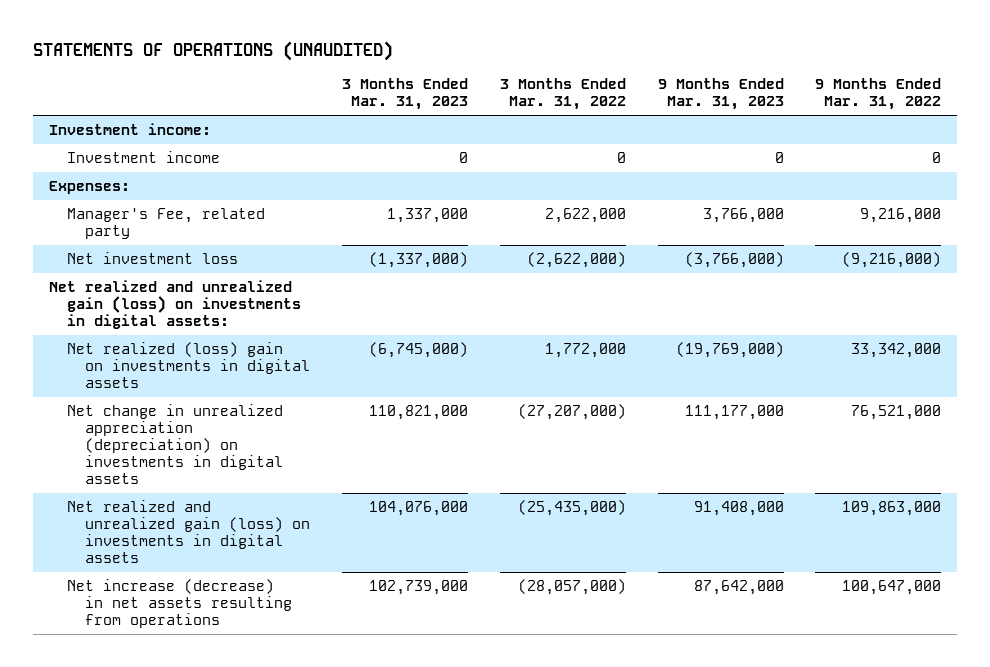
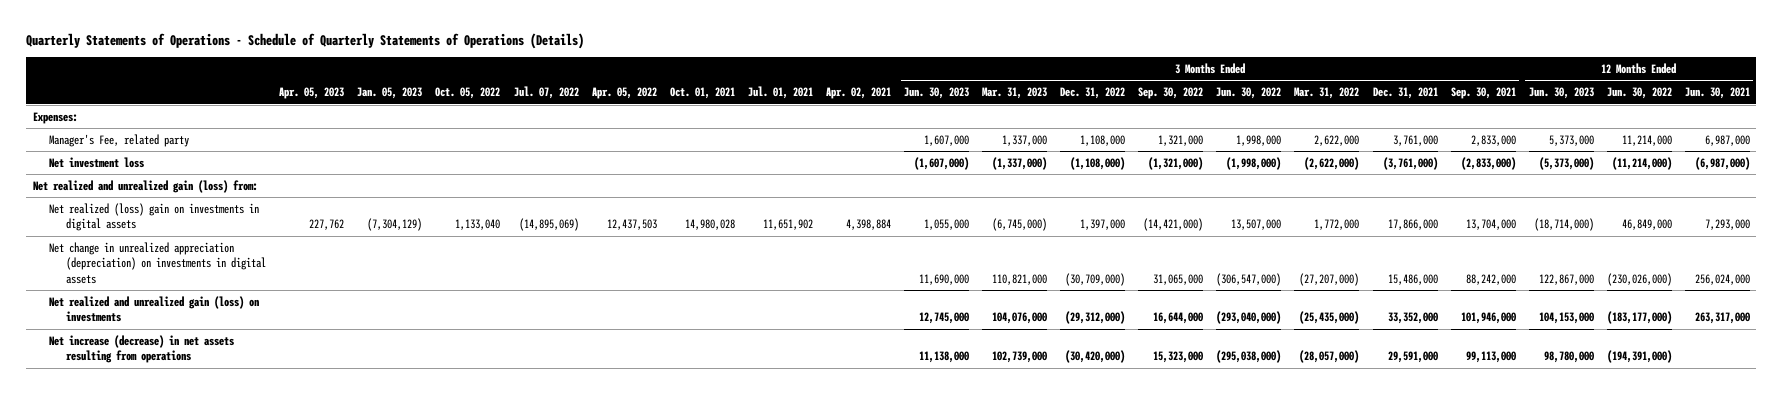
- STATEMENTS OF OPERATIONS (UNAUDITED)
+ Quarterly Statements of Operations - Schedule of Quarterly Statements of Operations (Details)
- | 3 Months Ended Mar. 31, 2023 | 3 Months Ended Mar. 31, 2022 | 9 Months Ended Mar. 31, 2023 | 9 Months Ended Mar. 31, 2022
+ | Apr. 05, 2023 | Jan. 05, 2023 | Oct. 05, 2022 | Jul. 07, 2022 | Apr. 05, 2022 | Oct. 01, 2021 | Jul. 01, 2021 | Apr. 02, 2021 | 3 Months Ended Jun. 30, 2023 | 3 Months Ended Mar. 31, 2023 | 3 Months Ended Dec. 31, 2022 | 3 Months Ended Sep. 30, 2022 | 3 Months Ended Jun. 30, 2022 | 3 Months Ended Mar. 31, 2022 | 3 Months Ended Dec. 31, 2021 | 3 Months Ended Sep. 30, 2021 | 12 Months Ended Jun. 30, 2023 | 12 Months Ended Jun. 30, 2022 | 12 Months Ended Jun. 30, 2021
- Investment income:
- Investment income | 0 | 0 | 0 | 0
- Net realized and unrealized gain (loss) on investments in digital assets:
+ Net realized and unrealized gain (loss) from:
- Net realized and unrealized gain (loss) on investments in digital assets | 104,076,000 | (25,435,000) | 91,408,000 | 109,863,000
+ Net realized and unrealized gain (loss) on investments | | | | | | | | | 12,745,000 | 104,076,000 | (29,312,000) | 16,644,000 | (293,040,000) | (25,435,000) | 33,352,000 | 101,946,000 | 104,153,000 | (183,177,000) | 263,317,000

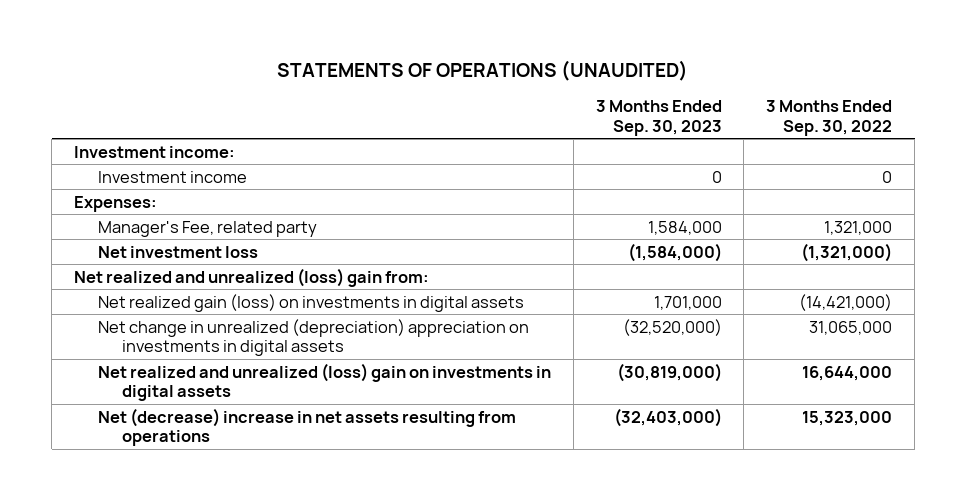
- Quarterly Statements of Operations - Schedule of Quarterly Statements of Operations (Details)
+ STATEMENTS OF OPERATIONS (UNAUDITED)
- | Apr. 05, 2023 | Jan. 05, 2023 | Oct. 05, 2022 | Jul. 07, 2022 | Apr. 05, 2022 | Oct. 01, 2021 | Jul. 01, 2021 | Apr. 02, 2021 | 3 Months Ended Jun. 30, 2023 | 3 Months Ended Mar. 31, 2023 | 3 Months Ended Dec. 31, 2022 | 3 Months Ended Sep. 30, 2022 | 3 Months Ended Jun. 30, 2022 | 3 Months Ended Mar. 31, 2022 | 3 Months Ended Dec. 31, 2021 | 3 Months Ended Sep. 30, 2021 | 12 Months Ended Jun. 30, 2023 | 12 Months Ended Jun. 30, 2022 | 12 Months Ended Jun. 30, 2021
+ | 3 Months Ended Sep. 30, 2023 | 3 Months Ended Sep. 30, 2022
+ Investment income:
+ Investment income | 0 | 0
- Net realized and unrealized gain (loss) from:
- Net realized (loss) gain on investments in digital assets | 227,762 | (7,304,129) | 1,133,040 | (14,895,069) | 12,437,503 | 14,980,028 | 11,651,902 | 4,398,884 | 1,055,000 | (6,745,000) | 1,397,000 | (14,421,000) | 13,507,000 | 1,772,000 | 17,866,000 | 13,704,000 | (18,714,000) | 46,849,000 | 7,293,000
- Net change in unrealized appreciation (depreciation) on investments in digital assets | | | | | | | | | 11,690,000 | 110,821,000 | (30,709,000) | 31,065,000 | (306,547,000) | (27,207,000) | 15,486,000 | 88,242,000 | 122,867,000 | (230,026,000) | 256,024,000
- Net realized and unrealized gain (loss) on investments | | | | | | | | | 12,745,000 | 104,076,000 | (29,312,000) | 16,644,000 | (293,040,000) | (25,435,000) | 33,352,000 | 101,946,000 | 104,153,000 | (183,177,000) | 263,317,000
- Net increase (decrease) in net assets resulting from operations | | | | | | | | | 11,138,000 | 102,739,000 | (30,420,000) | 15,323,000 | (295,038,000) | (28,057,000) | 29,591,000 | 99,113,000 | 98,780,000 | (194,391,000) |
+ Net realized and unrealized (loss) gain from:
+ Net realized gain (loss) on investments in digital assets | 1,701,000 | (14,421,000)
+ Net change in unrealized (depreciation) appreciation on investments in digital assets | (32,520,000) | 31,065,000
+ Net realized and unrealized (loss) gain on investments in digital assets | (30,819,000) | 16,644,000
+ Net (decrease) increase in net assets resulting from operations | (32,403,000) | 15,323,000

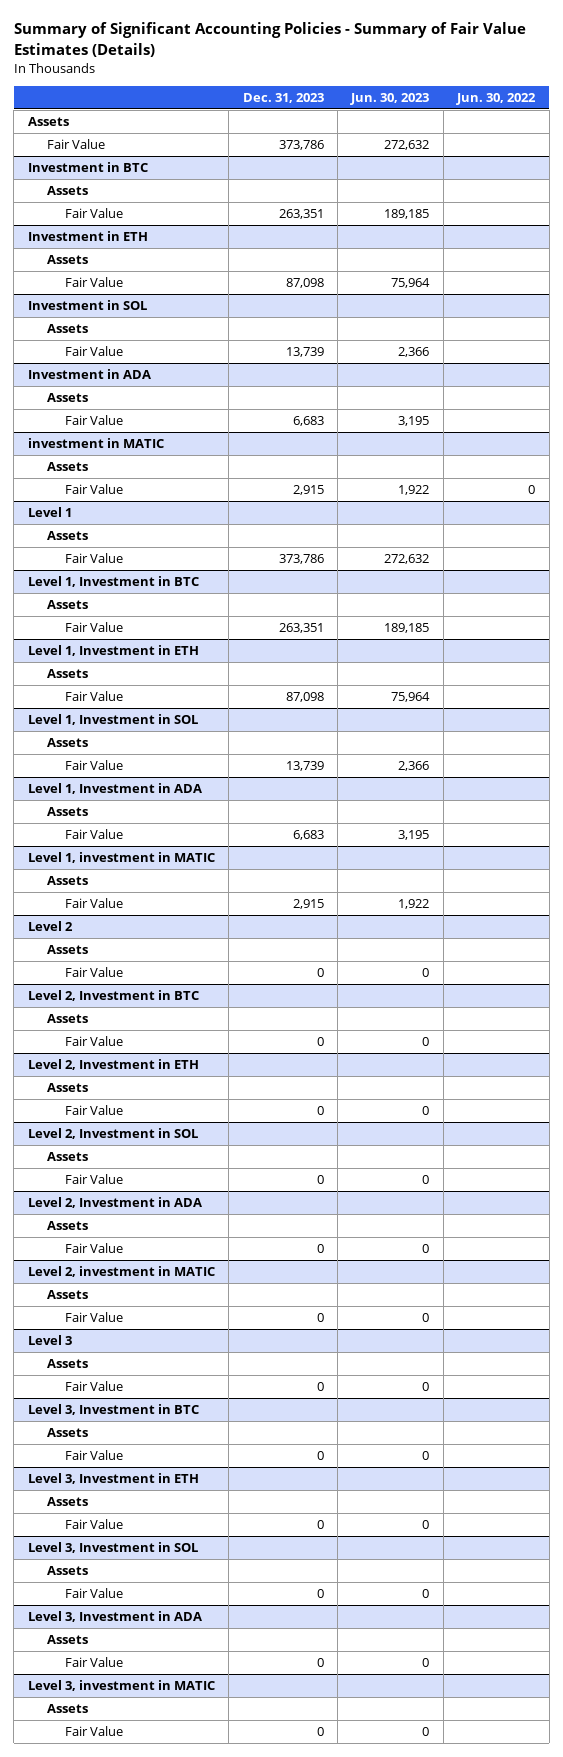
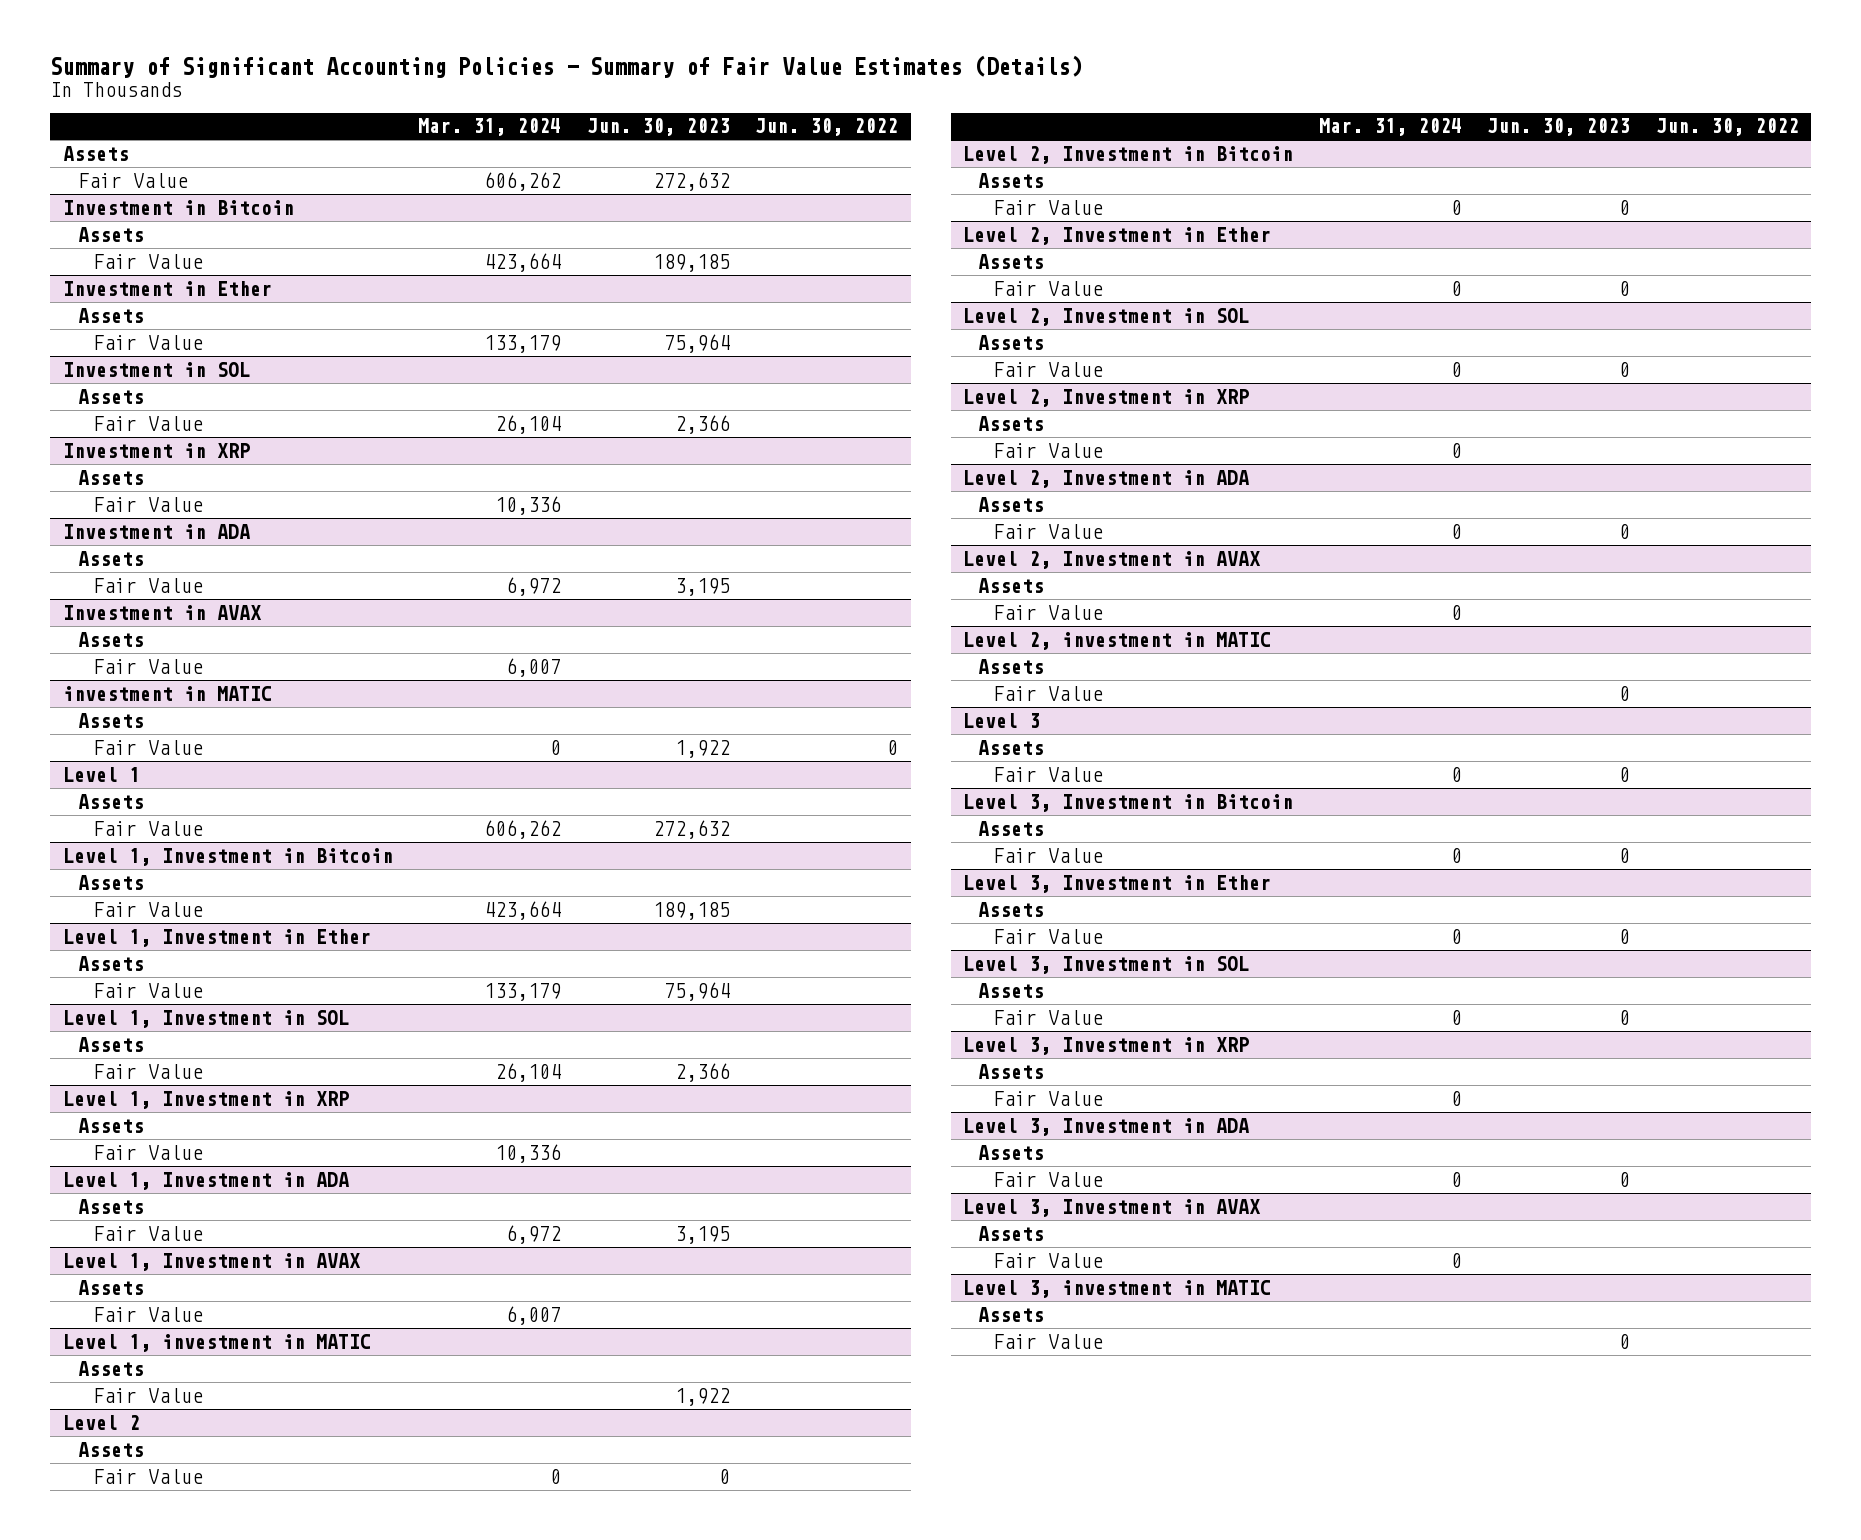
- | Dec. 31, 2023 | Jun. 30, 2023 | Jun. 30, 2022
+ | Mar. 31, 2024 | Jun. 30, 2023 | Jun. 30, 2022
- Investment in BTC
+ Investment in Bitcoin
- Investment in ETH
+ Investment in Ether
+ Investment in XRP
+ Assets
+ Fair Value | 10,336 | |
+ Investment in AVAX
+ Assets
+ Fair Value | 6,007 | |
- Level 1, Investment in BTC
+ Level 1, Investment in Bitcoin
- Level 1, Investment in ETH
+ Level 1, Investment in Ether
+ Level 1, Investment in XRP
+ Assets
+ Fair Value | 10,336 | |
+ Level 1, Investment in AVAX
+ Assets
+ Fair Value | 6,007 | |
- Level 2, Investment in BTC
+ Level 2, Investment in Bitcoin
- Level 2, Investment in ETH
+ Level 2, Investment in Ether
+ Level 2, Investment in XRP
+ Assets
+ Fair Value | 0 | |
+ Level 2, Investment in AVAX
+ Assets
+ Fair Value | 0 | |
- Level 3, Investment in BTC
+ Level 3, Investment in Bitcoin
- Level 3, Investment in ETH
+ Level 3, Investment in Ether
+ Level 3, Investment in XRP
+ Assets
+ Fair Value | 0 | |
+ Level 3, Investment in AVAX
+ Assets
+ Fair Value | 0 | |

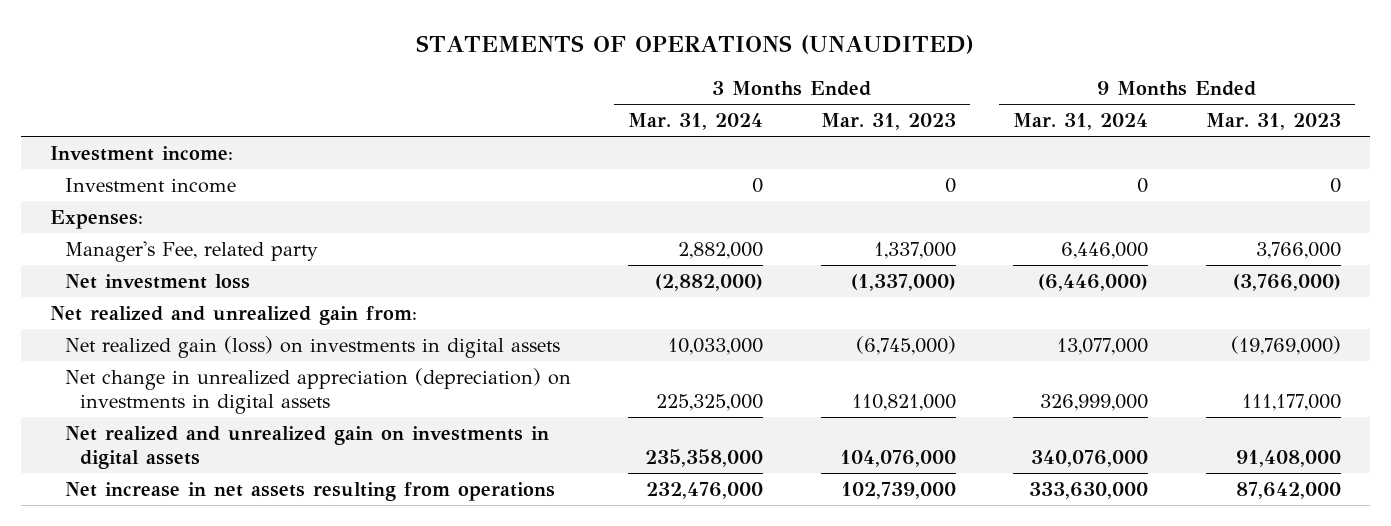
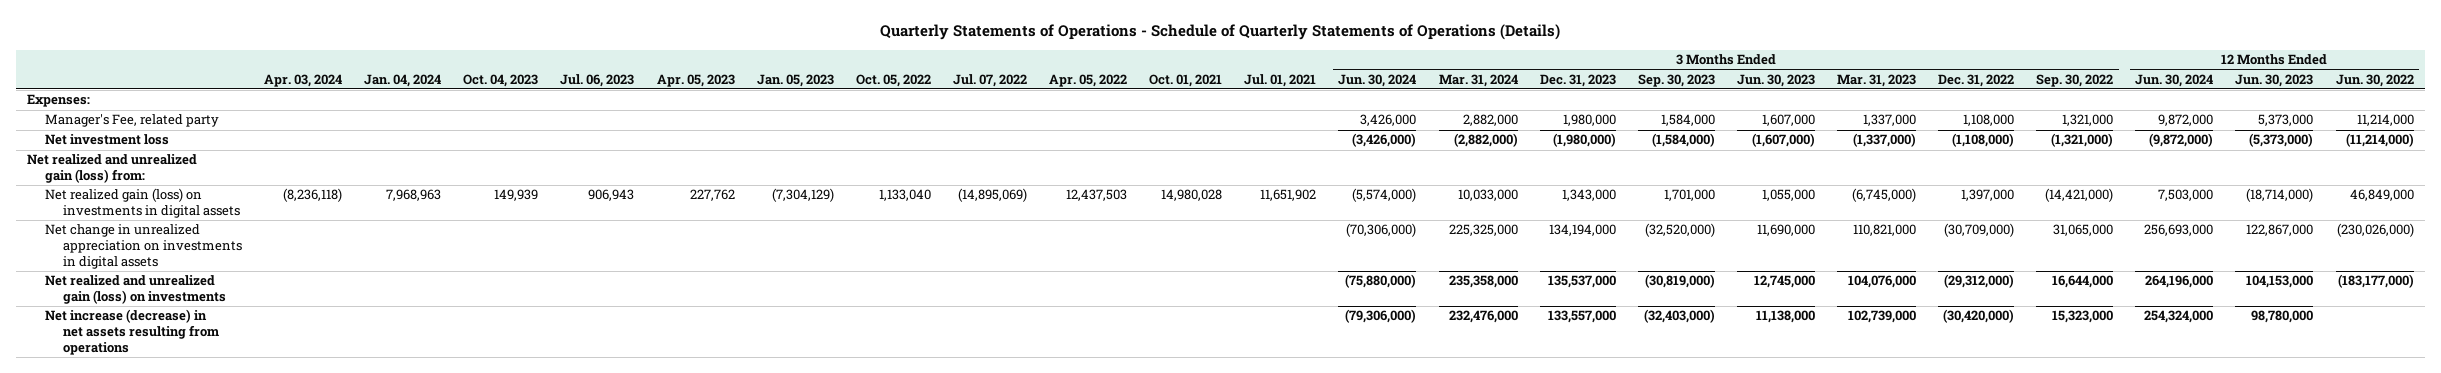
- STATEMENTS OF OPERATIONS (UNAUDITED)
+ Quarterly Statements of Operations - Schedule of Quarterly Statements of Operations (Details)
- | 3 Months Ended Mar. 31, 2024 | 3 Months Ended Mar. 31, 2023 | 9 Months Ended Mar. 31, 2024 | 9 Months Ended Mar. 31, 2023
+ | Apr. 03, 2024 | Jan. 04, 2024 | Oct. 04, 2023 | Jul. 06, 2023 | Apr. 05, 2023 | Jan. 05, 2023 | Oct. 05, 2022 | Jul. 07, 2022 | Apr. 05, 2022 | Oct. 01, 2021 | Jul. 01, 2021 | 3 Months Ended Jun. 30, 2024 | 3 Months Ended Mar. 31, 2024 | 3 Months Ended Dec. 31, 2023 | 3 Months Ended Sep. 30, 2023 | 3 Months Ended Jun. 30, 2023 | 3 Months Ended Mar. 31, 2023 | 3 Months Ended Dec. 31, 2022 | 3 Months Ended Sep. 30, 2022 | 12 Months Ended Jun. 30, 2024 | 12 Months Ended Jun. 30, 2023 | 12 Months Ended Jun. 30, 2022
- Investment income:
- Investment income | 0 | 0 | 0 | 0
- Net realized and unrealized gain from:
+ Net realized and unrealized gain (loss) from:
- Net change in unrealized appreciation (depreciation) on investments in digital assets | 225,325,000 | 110,821,000 | 326,999,000 | 111,177,000
- Net realized and unrealized gain on investments in digital assets | 235,358,000 | 104,076,000 | 340,076,000 | 91,408,000
- Net increase in net assets resulting from operations | 232,476,000 | 102,739,000 | 333,630,000 | 87,642,000
+ Net change in unrealized appreciation on investments in digital assets | | | | | | | | | | | | (70,306,000) | 225,325,000 | 134,194,000 | (32,520,000) | 11,690,000 | 110,821,000 | (30,709,000) | 31,065,000 | 256,693,000 | 122,867,000 | (230,026,000)
+ Net realized and unrealized gain (loss) on investments | | | | | | | | | | | | (75,880,000) | 235,358,000 | 135,537,000 | (30,819,000) | 12,745,000 | 104,076,000 | (29,312,000) | 16,644,000 | 264,196,000 | 104,153,000 | (183,177,000)
+ Net increase (decrease) in net assets resulting from operations | | | | | | | | | | | | (79,306,000) | 232,476,000 | 133,557,000 | (32,403,000) | 11,138,000 | 102,739,000 | (30,420,000) | 15,323,000 | 254,324,000 | 98,780,000 |

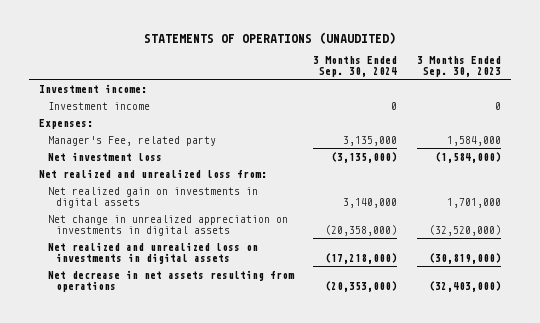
- Quarterly Statements of Operations - Schedule of Quarterly Statements of Operations (Details)
+ STATEMENTS OF OPERATIONS (UNAUDITED)
- | Apr. 03, 2024 | Jan. 04, 2024 | Oct. 04, 2023 | Jul. 06, 2023 | Apr. 05, 2023 | Jan. 05, 2023 | Oct. 05, 2022 | Jul. 07, 2022 | Apr. 05, 2022 | Oct. 01, 2021 | Jul. 01, 2021 | 3 Months Ended Jun. 30, 2024 | 3 Months Ended Mar. 31, 2024 | 3 Months Ended Dec. 31, 2023 | 3 Months Ended Sep. 30, 2023 | 3 Months Ended Jun. 30, 2023 | 3 Months Ended Mar. 31, 2023 | 3 Months Ended Dec. 31, 2022 | 3 Months Ended Sep. 30, 2022 | 12 Months Ended Jun. 30, 2024 | 12 Months Ended Jun. 30, 2023 | 12 Months Ended Jun. 30, 2022
+ | 3 Months Ended Sep. 30, 2024 | 3 Months Ended Sep. 30, 2023
+ Investment income:
+ Investment income | 0 | 0
- Net realized and unrealized gain (loss) from:
- Net realized gain (loss) on investments in digital assets | (8,236,118) | 7,968,963 | 149,939 | 906,943 | 227,762 | (7,304,129) | 1,133,040 | (14,895,069) | 12,437,503 | 14,980,028 | 11,651,902 | (5,574,000) | 10,033,000 | 1,343,000 | 1,701,000 | 1,055,000 | (6,745,000) | 1,397,000 | (14,421,000) | 7,503,000 | (18,714,000) | 46,849,000
+ Net realized and unrealized loss from:
+ Net realized gain on investments in digital assets | 3,140,000 | 1,701,000
- Net realized and unrealized gain (loss) on investments | | | | | | | | | | | | (75,880,000) | 235,358,000 | 135,537,000 | (30,819,000) | 12,745,000 | 104,076,000 | (29,312,000) | 16,644,000 | 264,196,000 | 104,153,000 | (183,177,000)
- Net increase (decrease) in net assets resulting from operations | | | | | | | | | | | | (79,306,000) | 232,476,000 | 133,557,000 | (32,403,000) | 11,138,000 | 102,739,000 | (30,420,000) | 15,323,000 | 254,324,000 | 98,780,000 |
+ Net realized and unrealized loss on investments in digital assets | (17,218,000) | (30,819,000)
+ Net decrease in net assets resulting from operations | (20,353,000) | (32,403,000)

